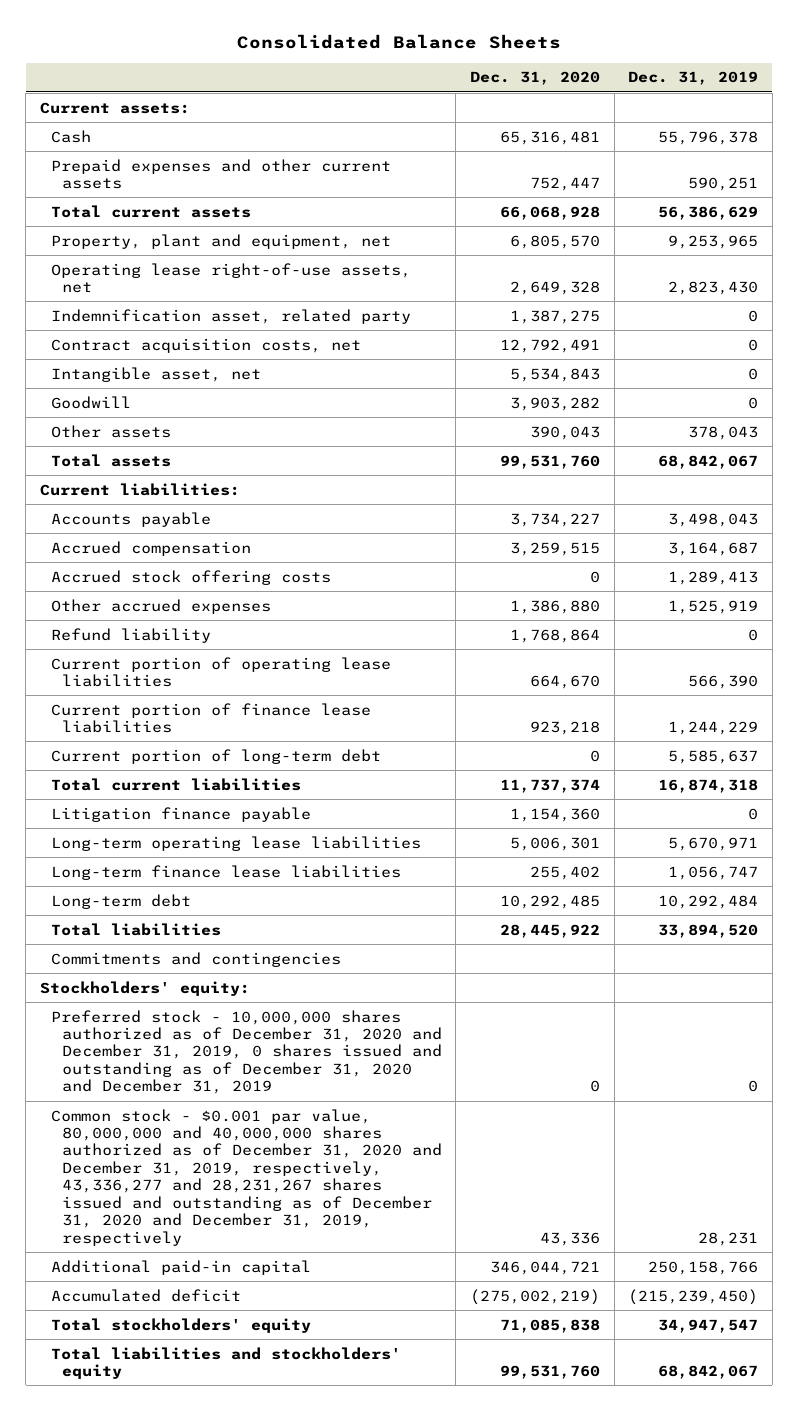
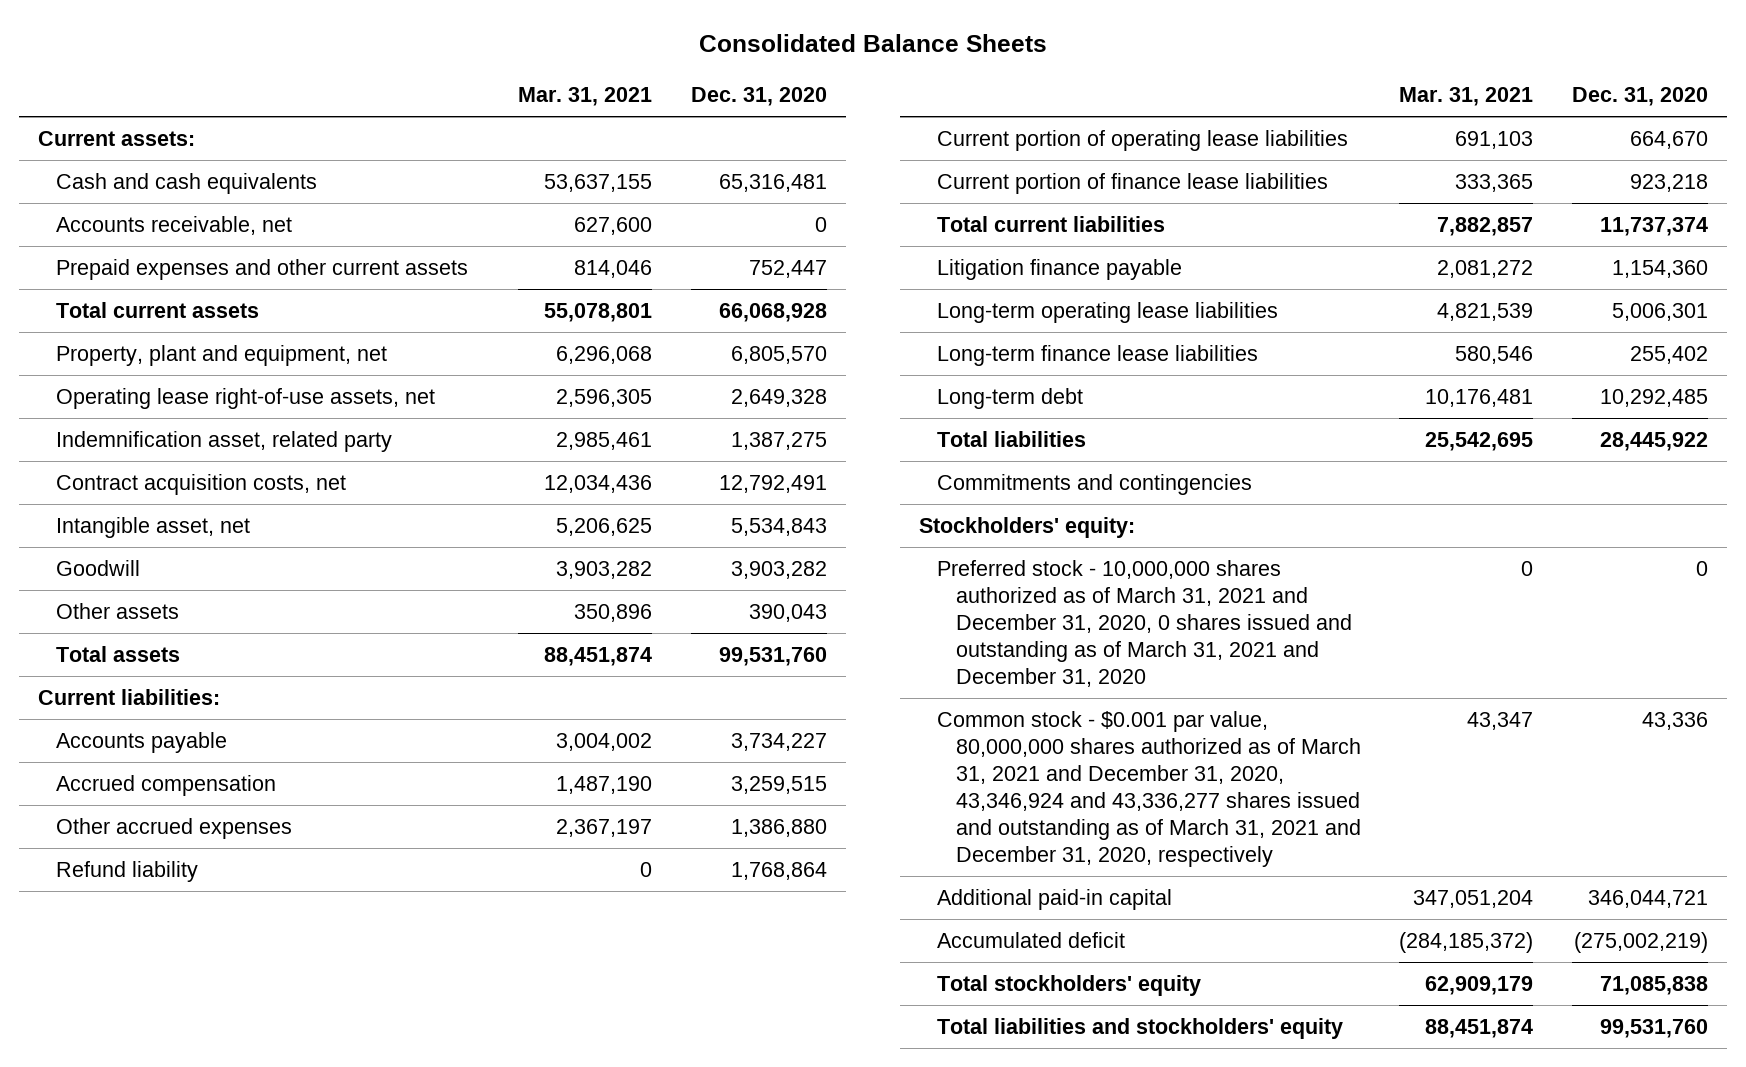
- | Dec. 31, 2020 | Dec. 31, 2019
+ | Mar. 31, 2021 | Dec. 31, 2020
- Cash | 65,316,481 | 55,796,378
+ Cash and cash equivalents | 53,637,155 | 65,316,481
+ Accounts receivable, net | 627,600 | 0
- Accrued stock offering costs | 0 | 1,289,413
- Current portion of long-term debt | 0 | 5,585,637
- Preferred stock - 10,000,000 shares authorized as of December 31, 2020 and December 31, 2019, 0 shares issued and outstanding as of December 31, 2020 and December 31, 2019 | 0 | 0
- Common stock - $0.001 par value, 80,000,000 and 40,000,000 shares authorized as of December 31, 2020 and December 31, 2019, respectively, 43,336,277 and 28,231,267 shares issued and outstanding as of December 31, 2020 and December 31, 2019, respectively | 43,336 | 28,231
+ Preferred stock - 10,000,000 shares authorized as of March 31, 2021 and December 31, 2020, 0 shares issued and outstanding as of March 31, 2021 and December 31, 2020 | 0 | 0
+ Common stock - $0.001 par value, 80,000,000 shares authorized as of March 31, 2021 and December 31, 2020, 43,346,924 and 43,336,277 shares issued and outstanding as of March 31, 2021 and December 31, 2020, respectively | 43,347 | 43,336

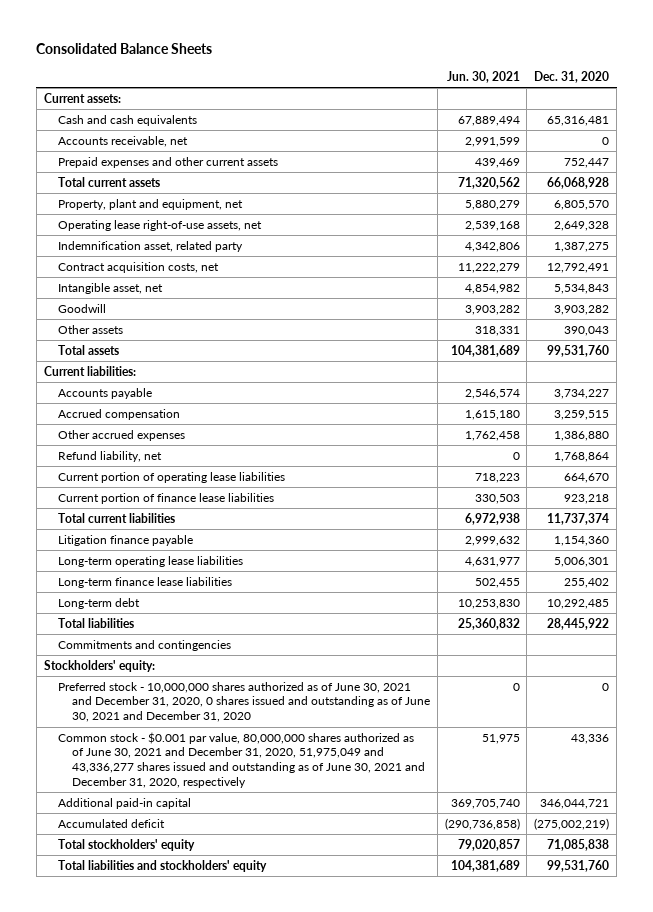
- | Mar. 31, 2021 | Dec. 31, 2020
+ | Jun. 30, 2021 | Dec. 31, 2020
- Refund liability | 0 | 1,768,864
+ Refund liability, net | 0 | 1,768,864
- Preferred stock - 10,000,000 shares authorized as of March 31, 2021 and December 31, 2020, 0 shares issued and outstanding as of March 31, 2021 and December 31, 2020 | 0 | 0
- Common stock - $0.001 par value, 80,000,000 shares authorized as of March 31, 2021 and December 31, 2020, 43,346,924 and 43,336,277 shares issued and outstanding as of March 31, 2021 and December 31, 2020, respectively | 43,347 | 43,336
+ Preferred stock - 10,000,000 shares authorized as of June 30, 2021 and December 31, 2020, 0 shares issued and outstanding as of June 30, 2021 and December 31, 2020 | 0 | 0
+ Common stock - $0.001 par value, 80,000,000 shares authorized as of June 30, 2021 and December 31, 2020, 51,975,049 and 43,336,277 shares issued and outstanding as of June 30, 2021 and December 31, 2020, respectively | 51,975 | 43,336

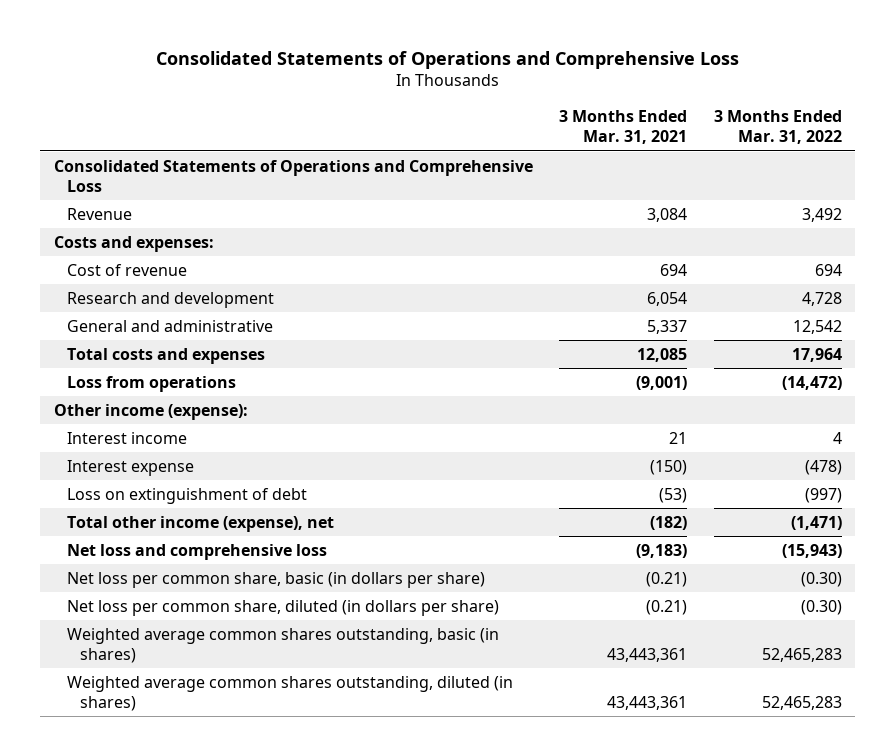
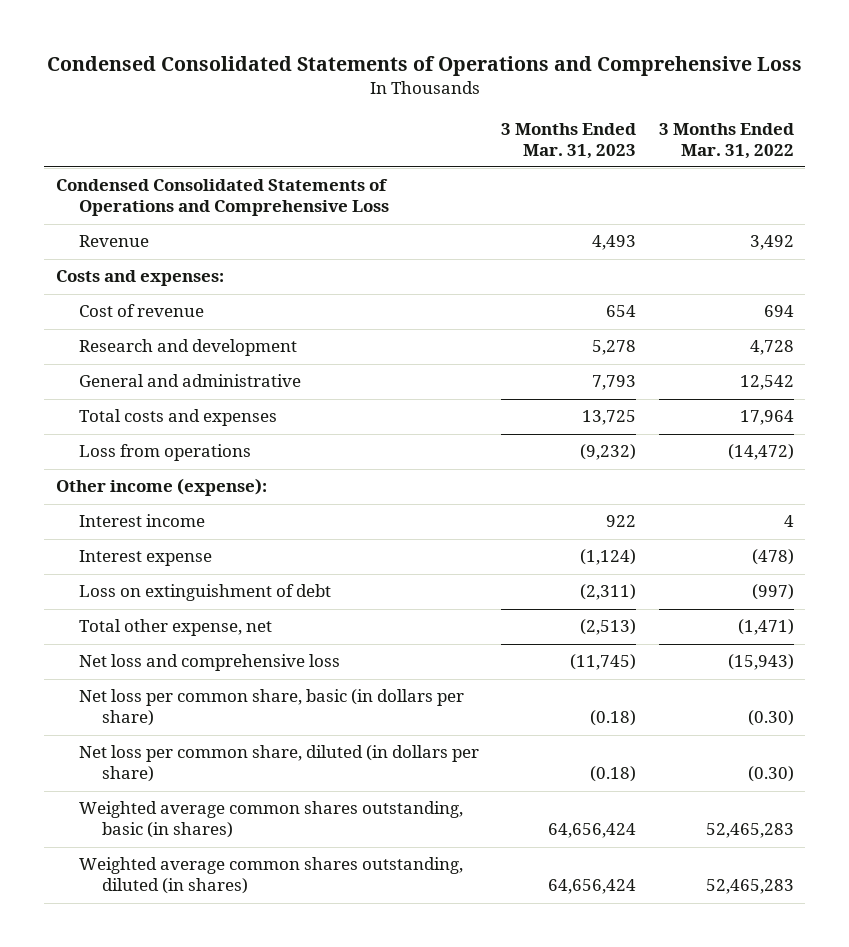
- Consolidated Statements of Operations and Comprehensive Loss
+ Condensed Consolidated Statements of Operations and Comprehensive Loss
- | 3 Months Ended Mar. 31, 2021 | 3 Months Ended Mar. 31, 2022
+ | 3 Months Ended Mar. 31, 2023 | 3 Months Ended Mar. 31, 2022
- Consolidated Statements of Operations and Comprehensive Loss
+ Condensed Consolidated Statements of Operations and Comprehensive Loss
- Total other income (expense), net | (182) | (1,471)
+ Total other expense, net | (2,513) | (1,471)

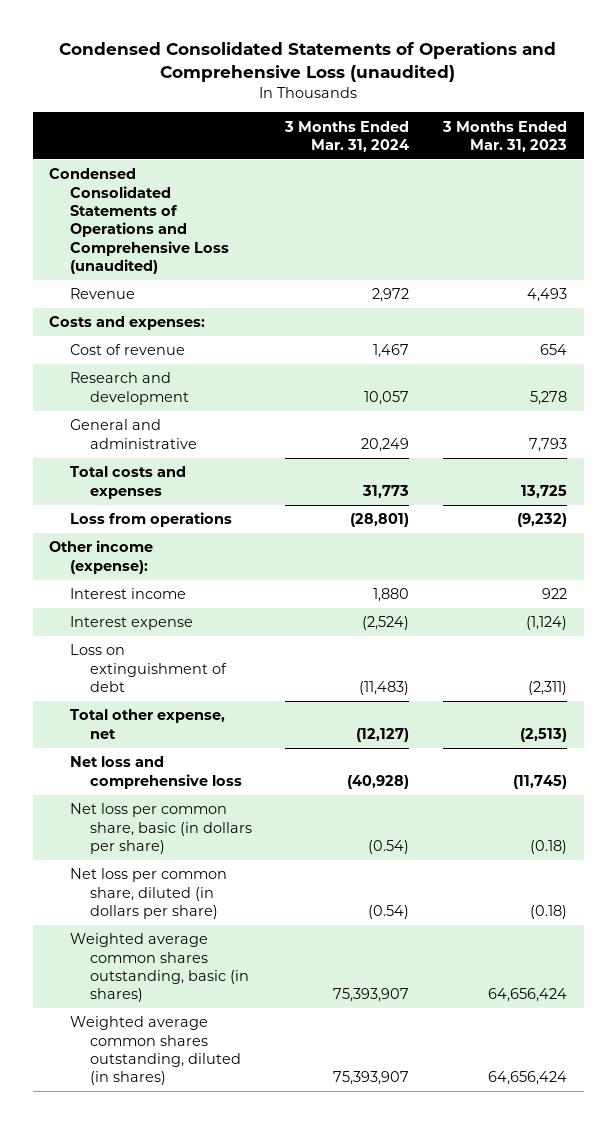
- Condensed Consolidated Statements of Operations and Comprehensive Loss
+ Condensed Consolidated Statements of Operations and Comprehensive Loss (unaudited)
- | 3 Months Ended Mar. 31, 2023 | 3 Months Ended Mar. 31, 2022
+ | 3 Months Ended Mar. 31, 2024 | 3 Months Ended Mar. 31, 2023
- Condensed Consolidated Statements of Operations and Comprehensive Loss
+ Condensed Consolidated Statements of Operations and Comprehensive Loss (unaudited)

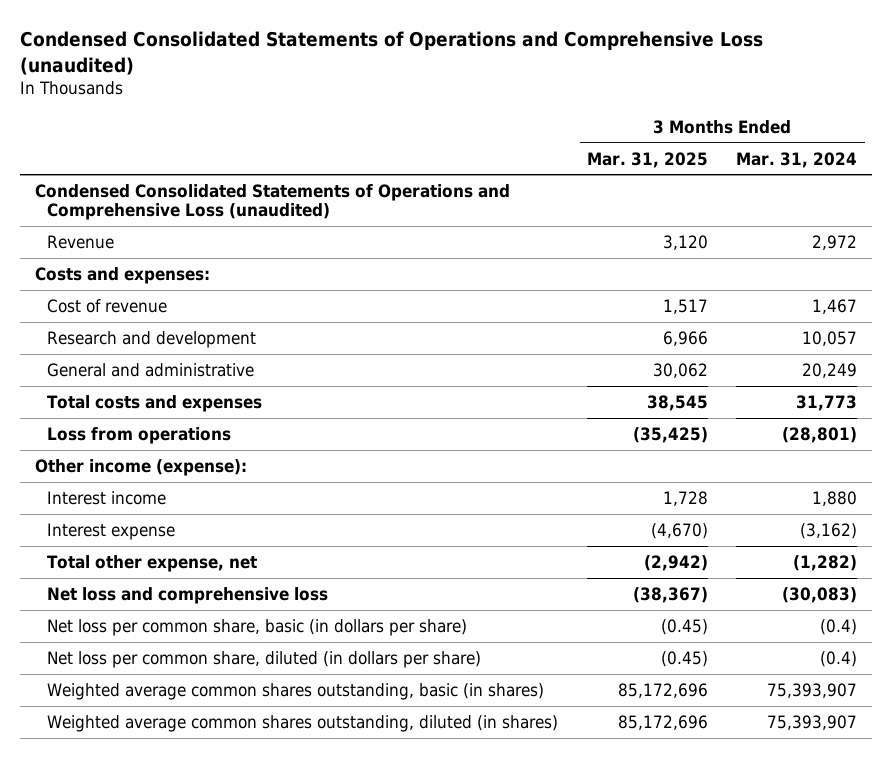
- | 3 Months Ended Mar. 31, 2024 | 3 Months Ended Mar. 31, 2023
+ | 3 Months Ended Mar. 31, 2025 | 3 Months Ended Mar. 31, 2024
- Interest expense | (2,524) | (1,124)
- Loss on extinguishment of debt | (11,483) | (2,311)
- Total other expense, net | (12,127) | (2,513)
- Net loss and comprehensive loss | (40,928) | (11,745)
- Net loss per common share, basic (in dollars per share) | (0.54) | (0.18)
- Net loss per common share, diluted (in dollars per share) | (0.54) | (0.18)
+ Interest expense | (4,670) | (3,162)
+ Total other expense, net | (2,942) | (1,282)
+ Net loss and comprehensive loss | (38,367) | (30,083)
+ Net loss per common share, basic (in dollars per share) | (0.45) | (0.4)
+ Net loss per common share, diluted (in dollars per share) | (0.45) | (0.4)

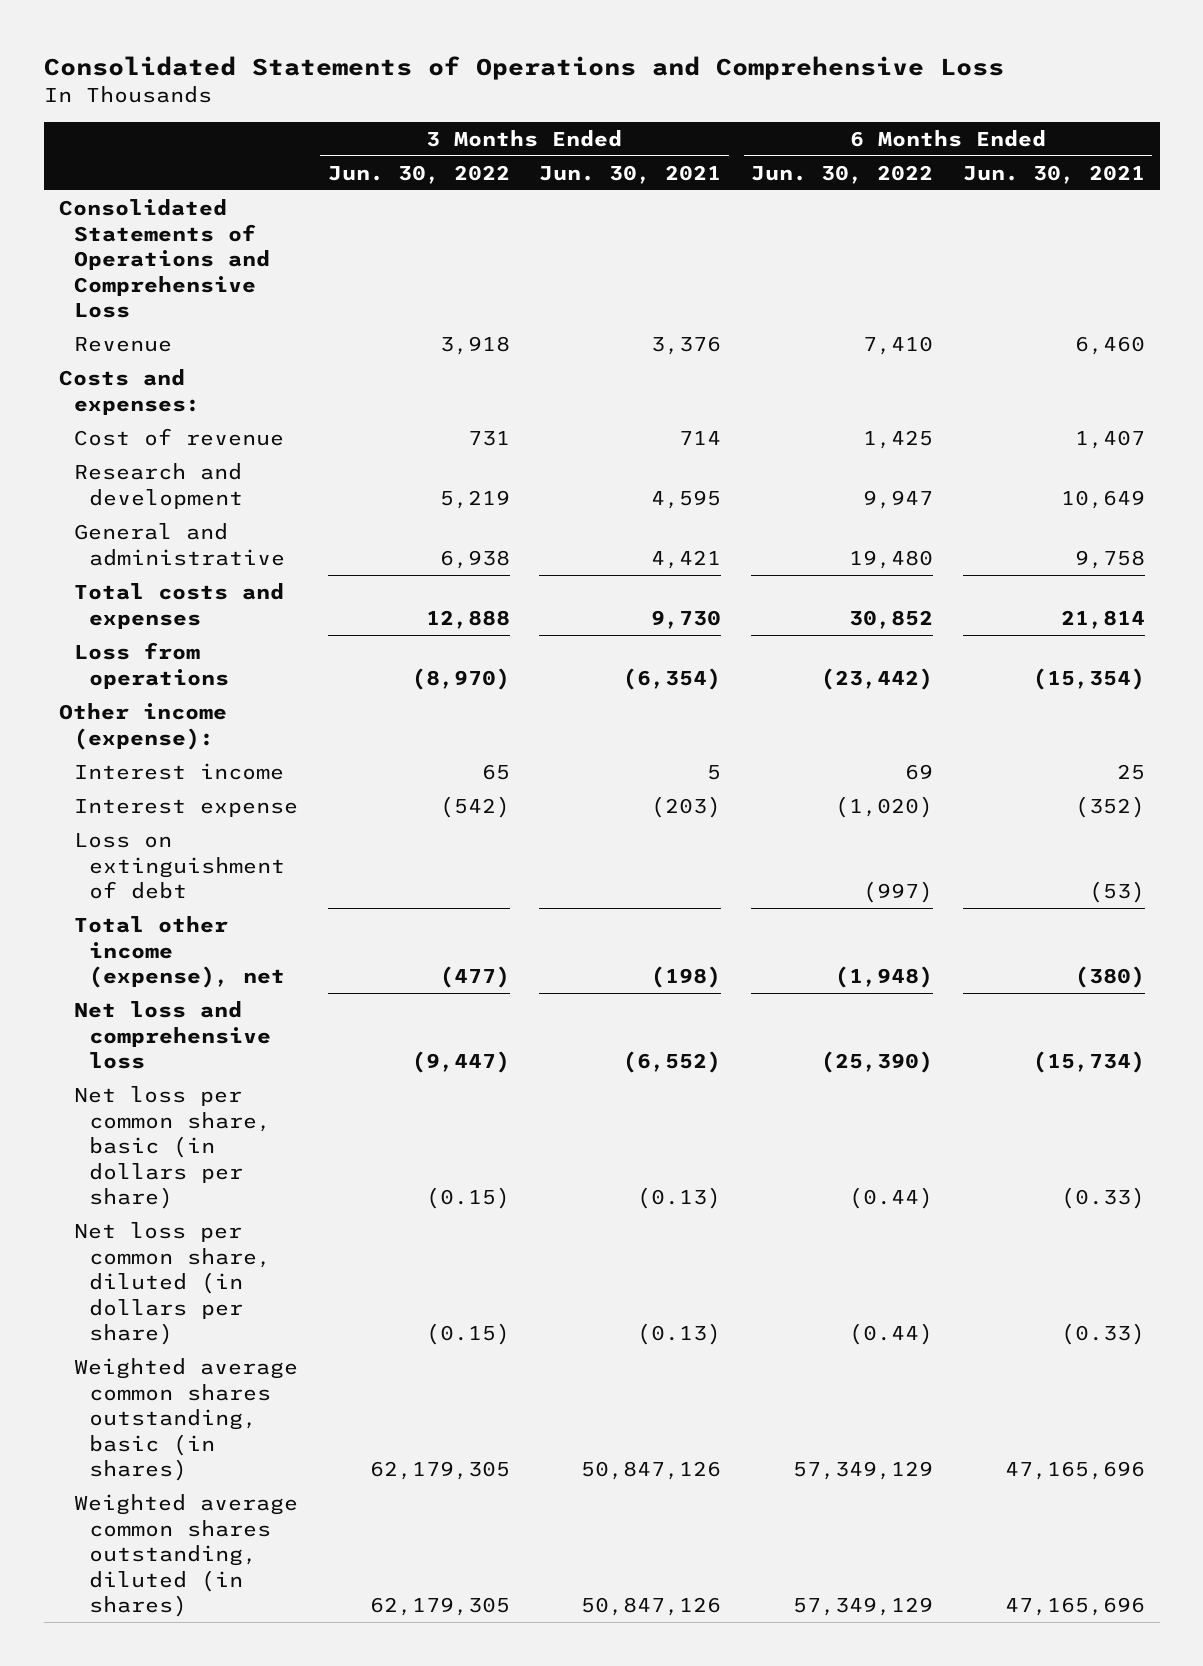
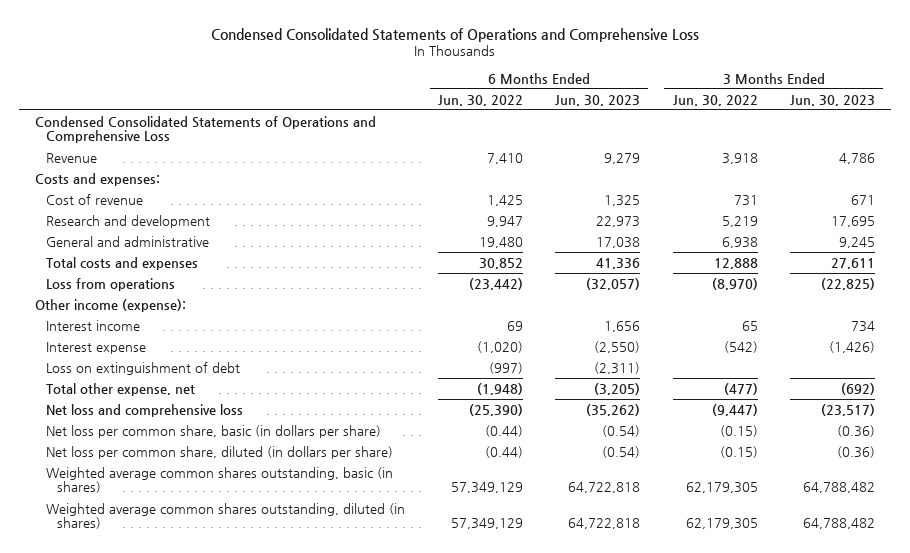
- Consolidated Statements of Operations and Comprehensive Loss
+ Condensed Consolidated Statements of Operations and Comprehensive Loss
- | 3 Months Ended Jun. 30, 2022 | 3 Months Ended Jun. 30, 2021 | 6 Months Ended Jun. 30, 2022 | 6 Months Ended Jun. 30, 2021
+ | 6 Months Ended Jun. 30, 2022 | 6 Months Ended Jun. 30, 2023 | 3 Months Ended Jun. 30, 2022 | 3 Months Ended Jun. 30, 2023
- Consolidated Statements of Operations and Comprehensive Loss
+ Condensed Consolidated Statements of Operations and Comprehensive Loss
- Total other income (expense), net | (477) | (198) | (1,948) | (380)
+ Total other expense, net | (1,948) | (3,205) | (477) | (692)

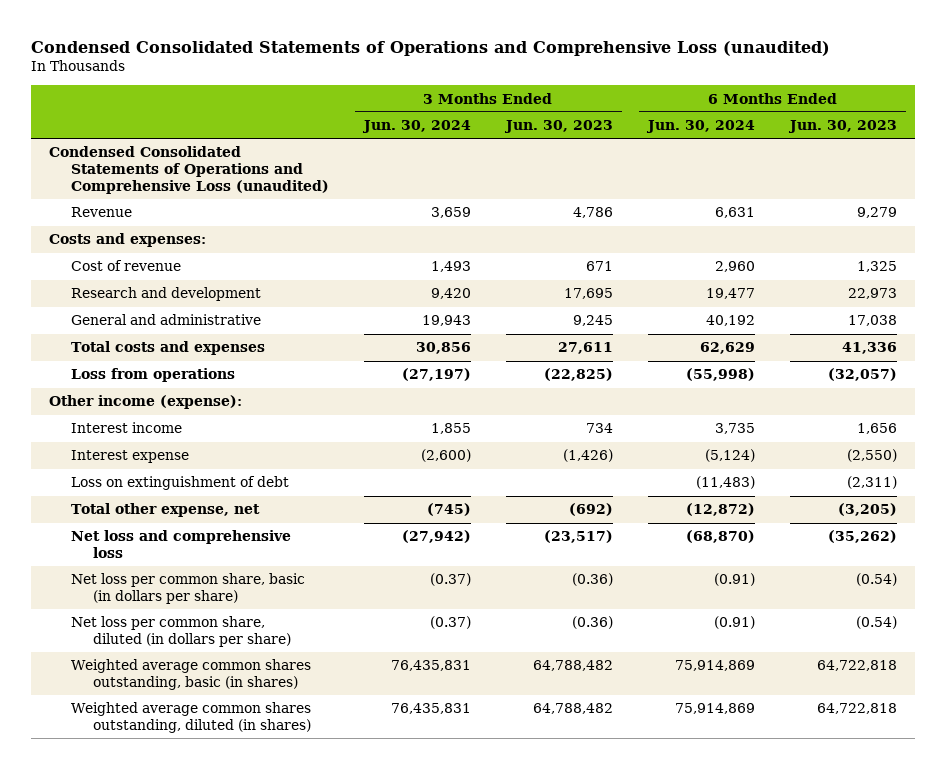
- Condensed Consolidated Statements of Operations and Comprehensive Loss
+ Condensed Consolidated Statements of Operations and Comprehensive Loss (unaudited)
- | 6 Months Ended Jun. 30, 2022 | 6 Months Ended Jun. 30, 2023 | 3 Months Ended Jun. 30, 2022 | 3 Months Ended Jun. 30, 2023
+ | 3 Months Ended Jun. 30, 2024 | 3 Months Ended Jun. 30, 2023 | 6 Months Ended Jun. 30, 2024 | 6 Months Ended Jun. 30, 2023
- Condensed Consolidated Statements of Operations and Comprehensive Loss
+ Condensed Consolidated Statements of Operations and Comprehensive Loss (unaudited)

